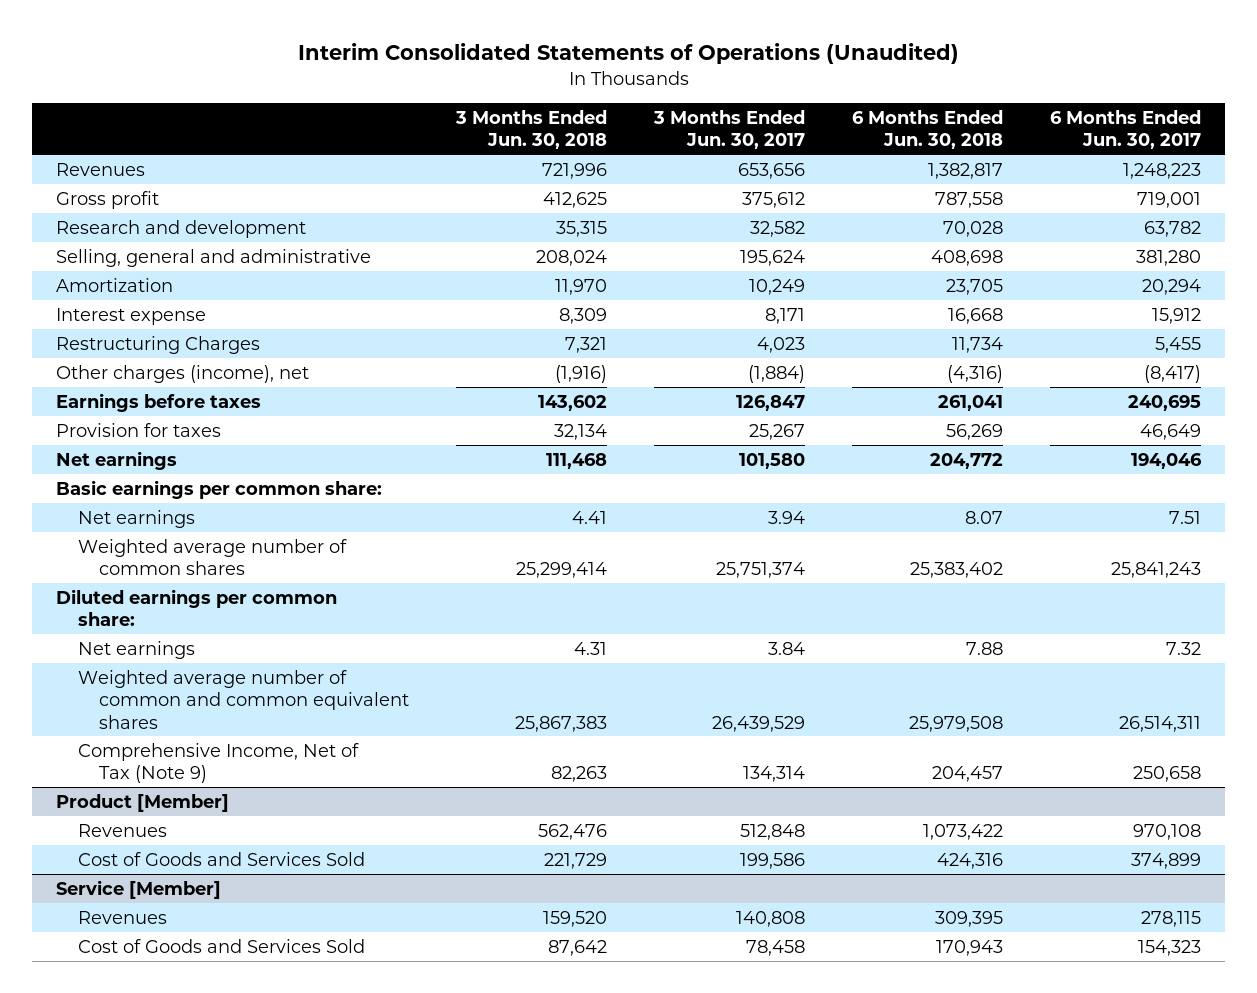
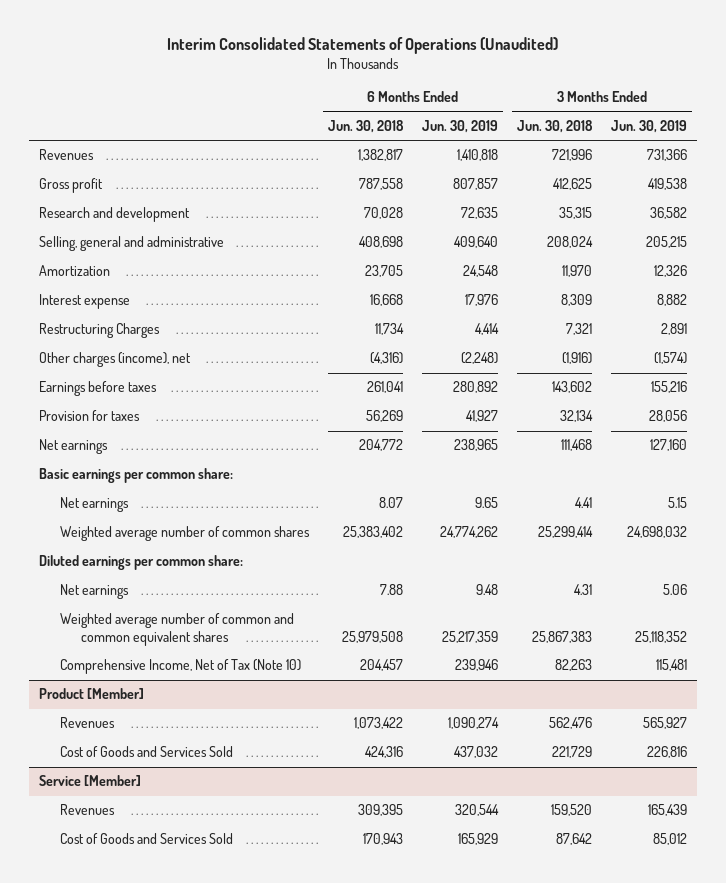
- | 3 Months Ended Jun. 30, 2018 | 3 Months Ended Jun. 30, 2017 | 6 Months Ended Jun. 30, 2018 | 6 Months Ended Jun. 30, 2017
+ | 6 Months Ended Jun. 30, 2018 | 6 Months Ended Jun. 30, 2019 | 3 Months Ended Jun. 30, 2018 | 3 Months Ended Jun. 30, 2019
- Comprehensive Income, Net of Tax (Note 9) | 82,263 | 134,314 | 204,457 | 250,658
+ Comprehensive Income, Net of Tax (Note 10) | 204,457 | 239,946 | 82,263 | 115,481

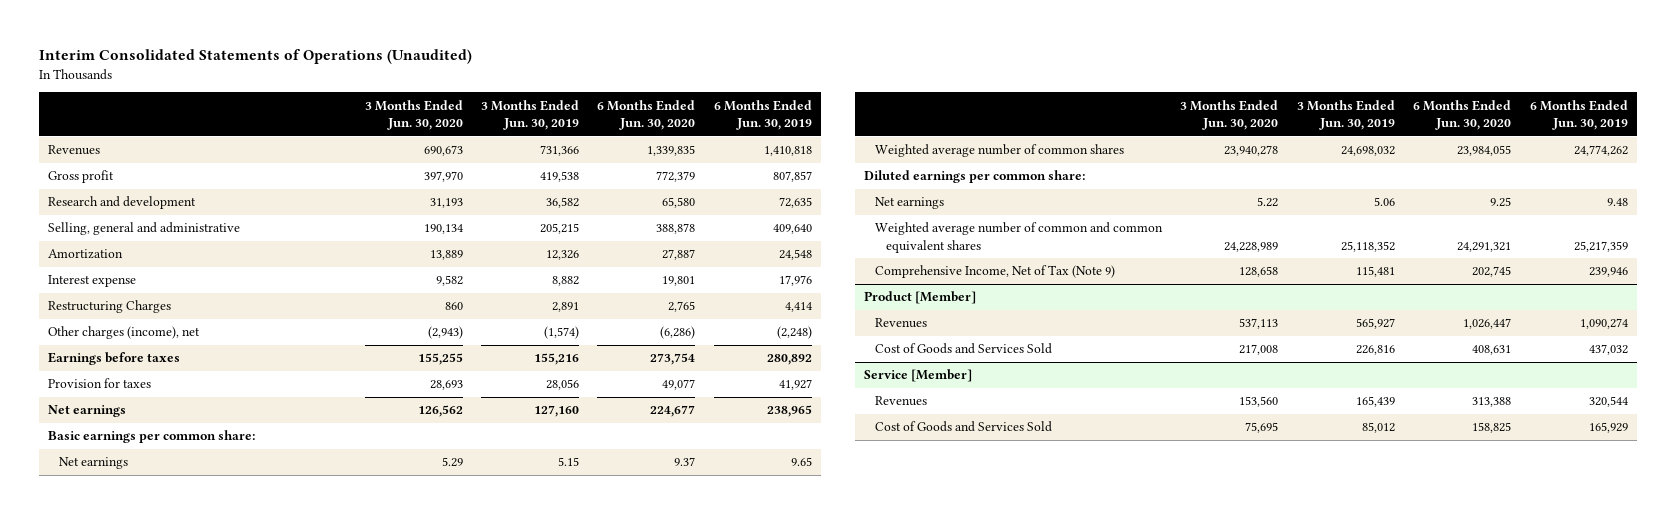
- | 6 Months Ended Jun. 30, 2018 | 6 Months Ended Jun. 30, 2019 | 3 Months Ended Jun. 30, 2018 | 3 Months Ended Jun. 30, 2019
+ | 3 Months Ended Jun. 30, 2020 | 3 Months Ended Jun. 30, 2019 | 6 Months Ended Jun. 30, 2020 | 6 Months Ended Jun. 30, 2019
- Comprehensive Income, Net of Tax (Note 10) | 204,457 | 239,946 | 82,263 | 115,481
+ Comprehensive Income, Net of Tax (Note 9) | 128,658 | 115,481 | 202,745 | 239,946

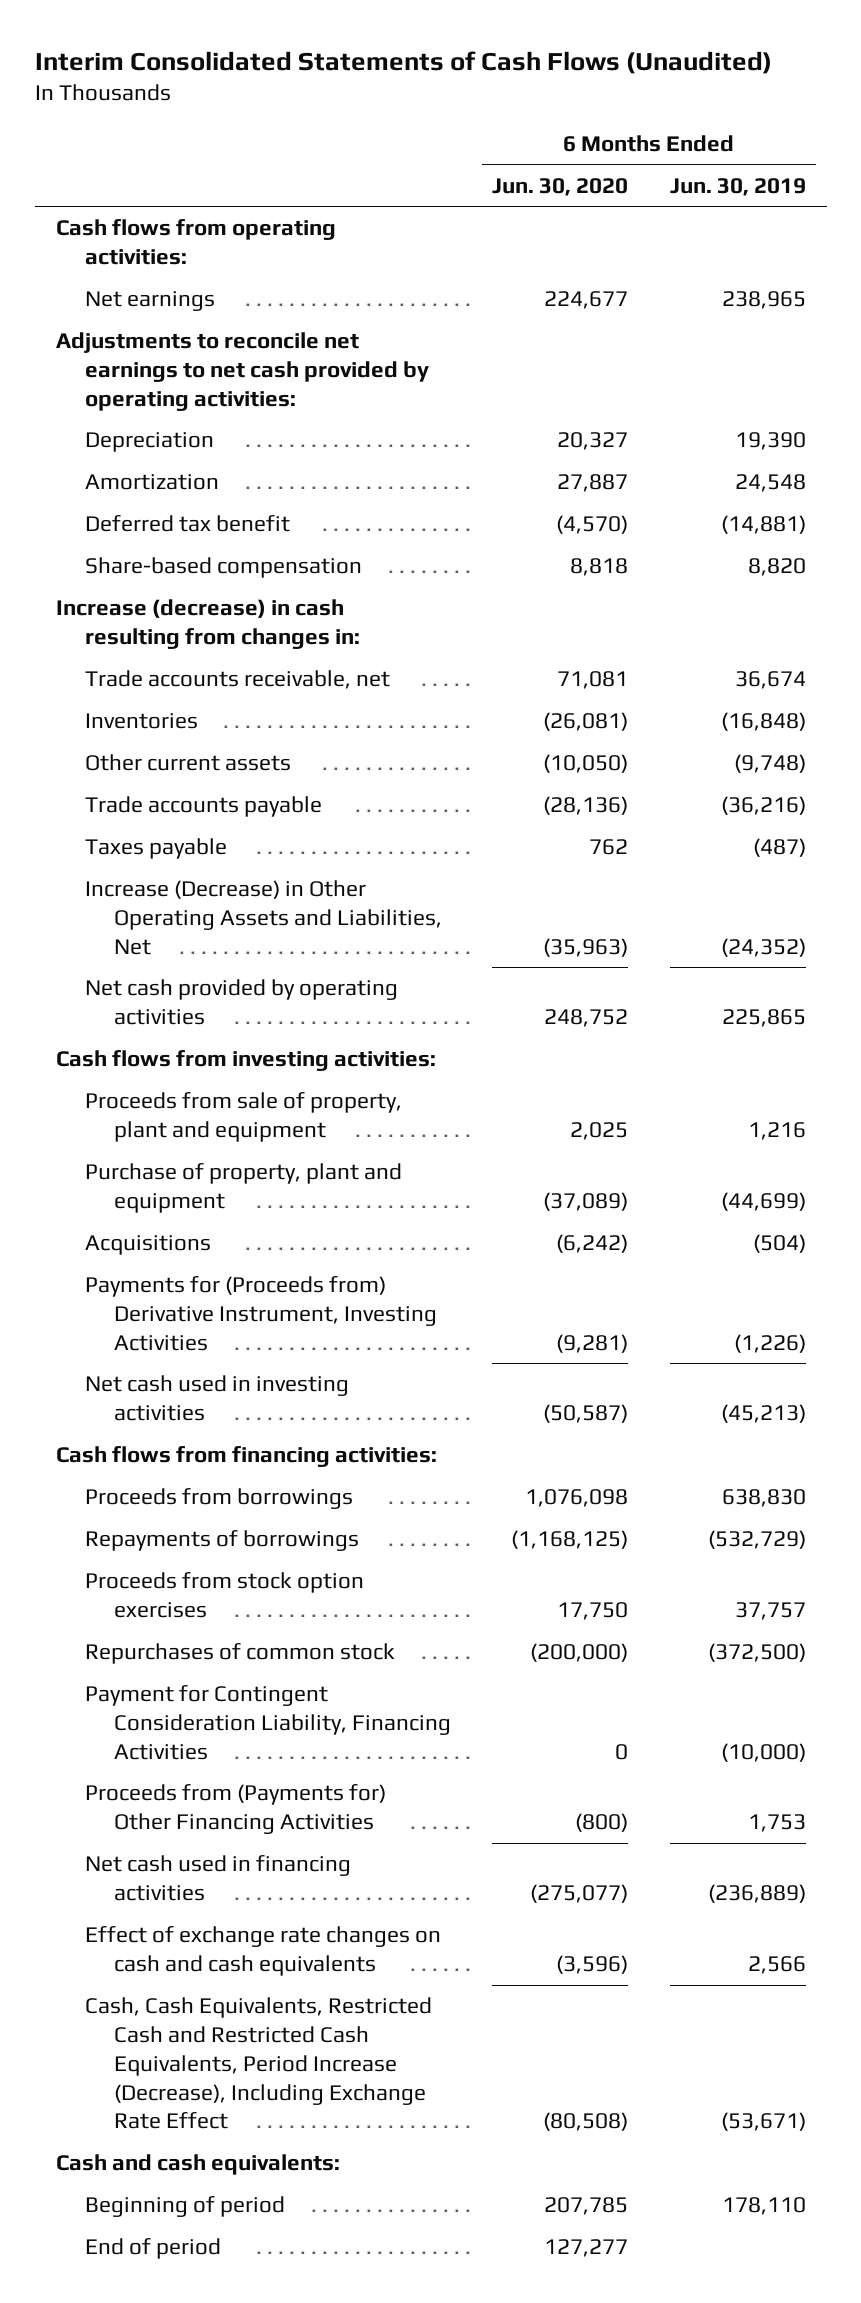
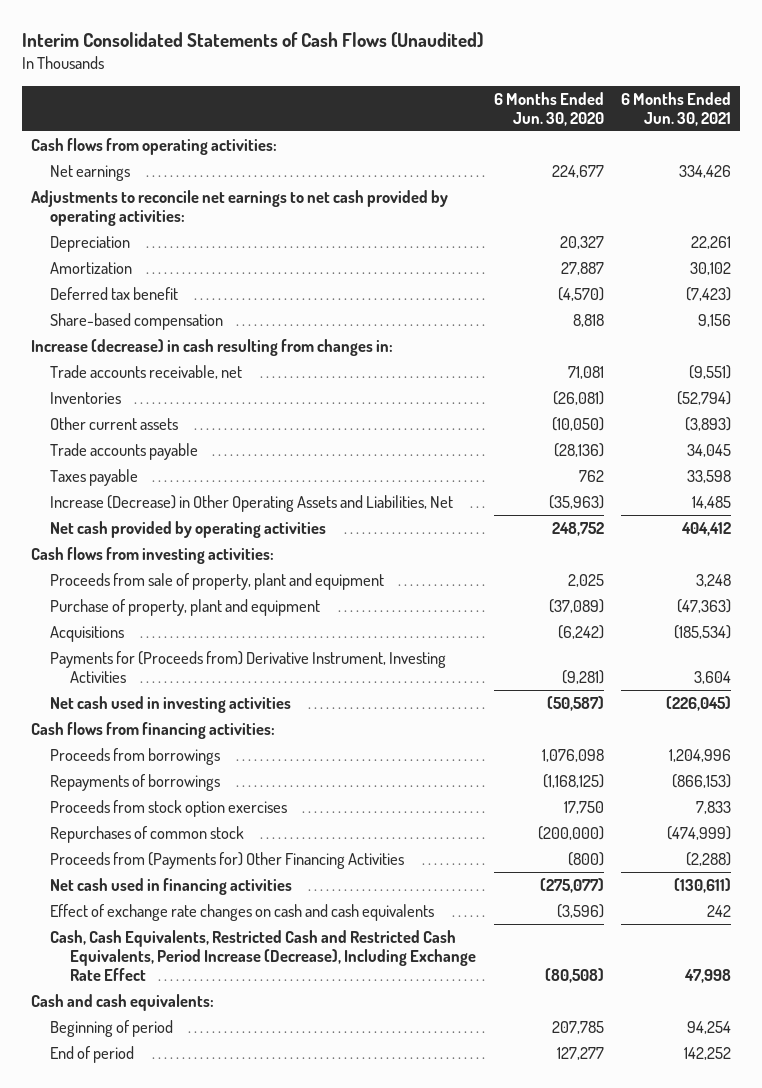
- | 6 Months Ended Jun. 30, 2020 | 6 Months Ended Jun. 30, 2019
+ | 6 Months Ended Jun. 30, 2020 | 6 Months Ended Jun. 30, 2021
- Payment for Contingent Consideration Liability, Financing Activities | 0 | (10,000)

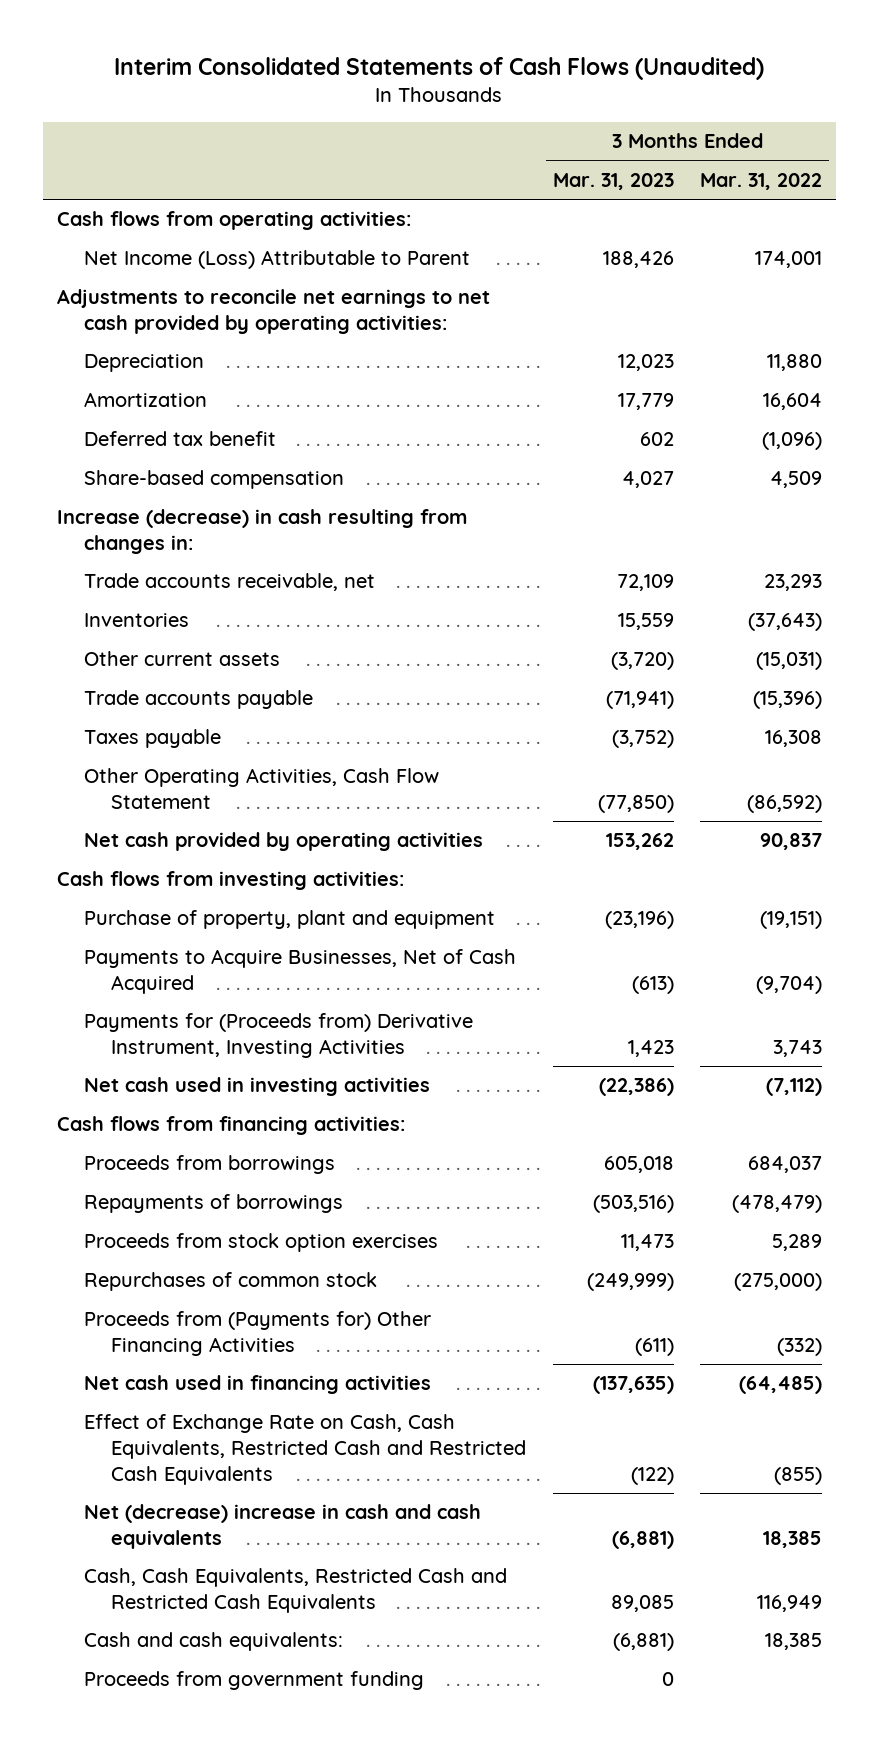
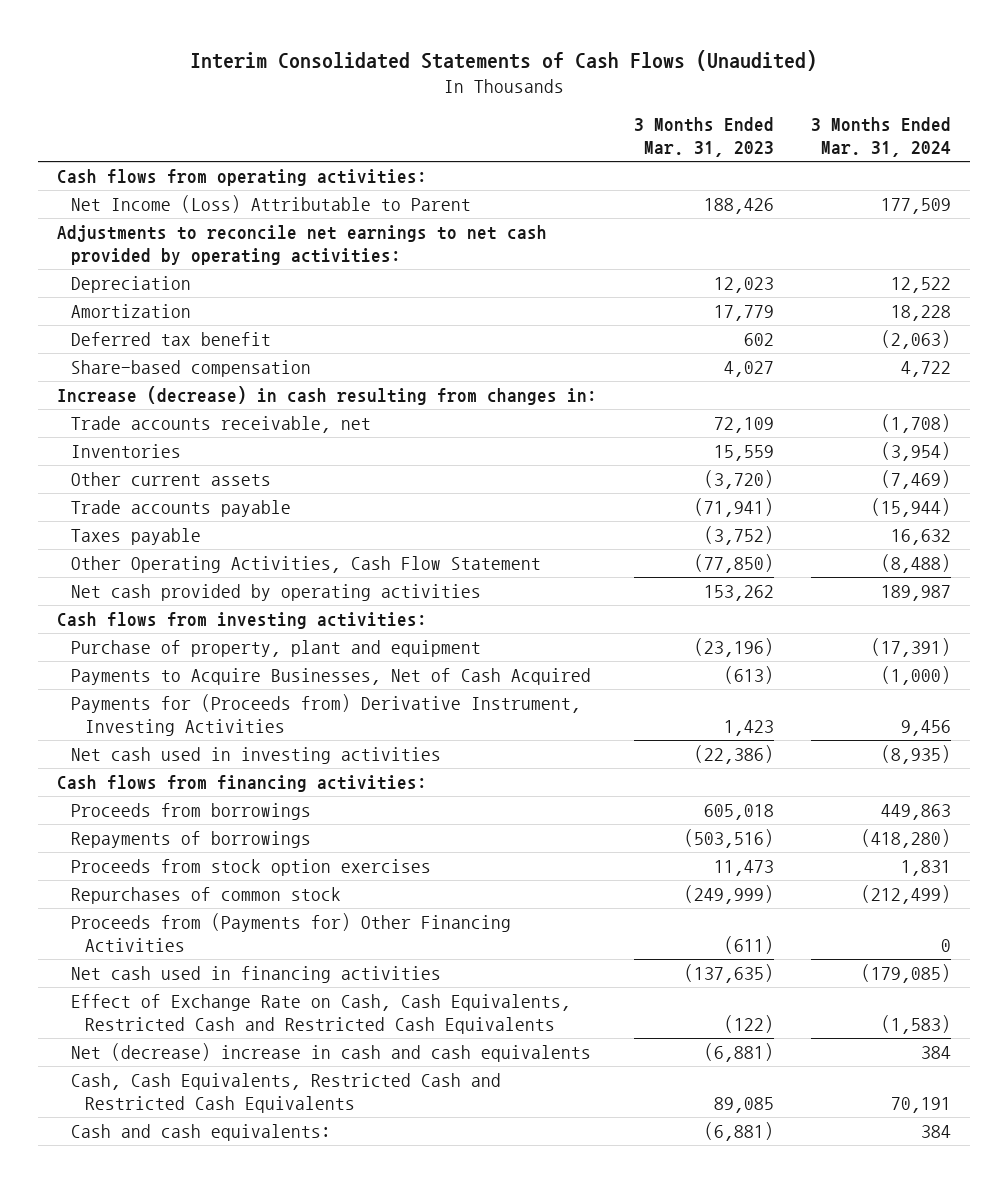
- | 3 Months Ended Mar. 31, 2023 | 3 Months Ended Mar. 31, 2022
+ | 3 Months Ended Mar. 31, 2023 | 3 Months Ended Mar. 31, 2024
- Proceeds from government funding | 0 |

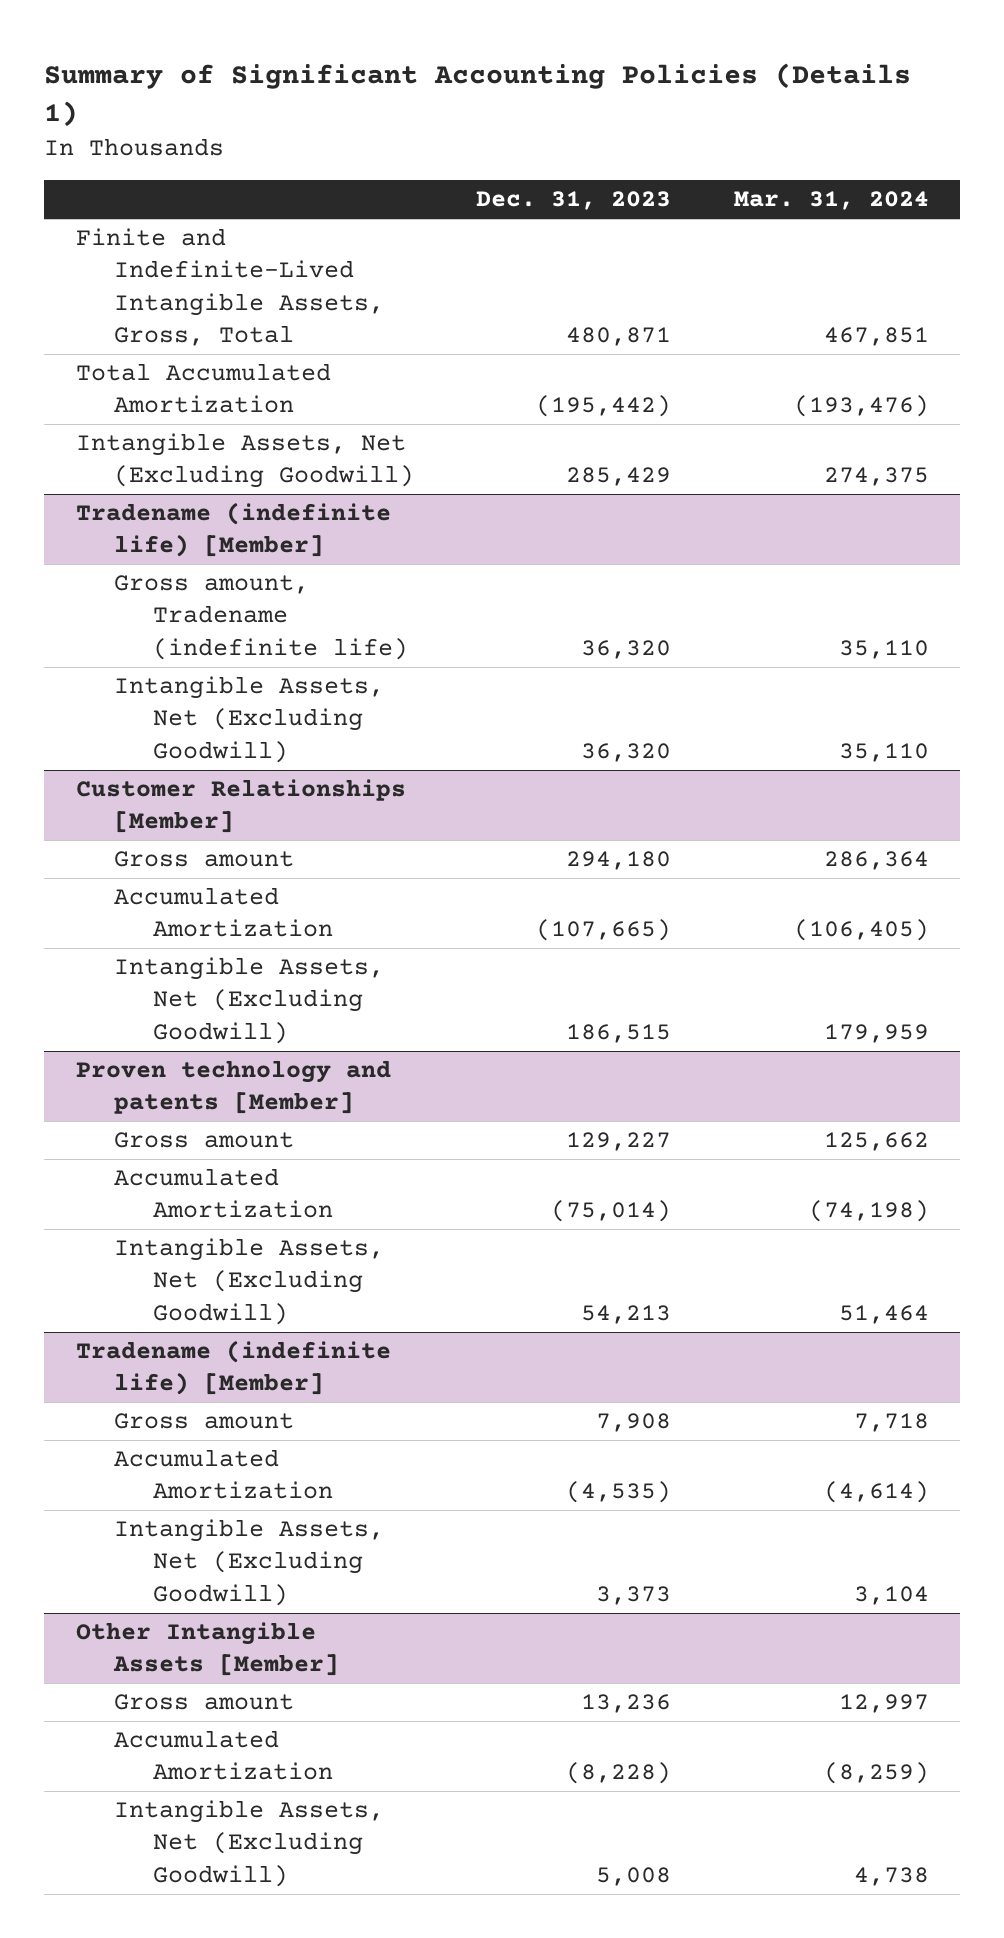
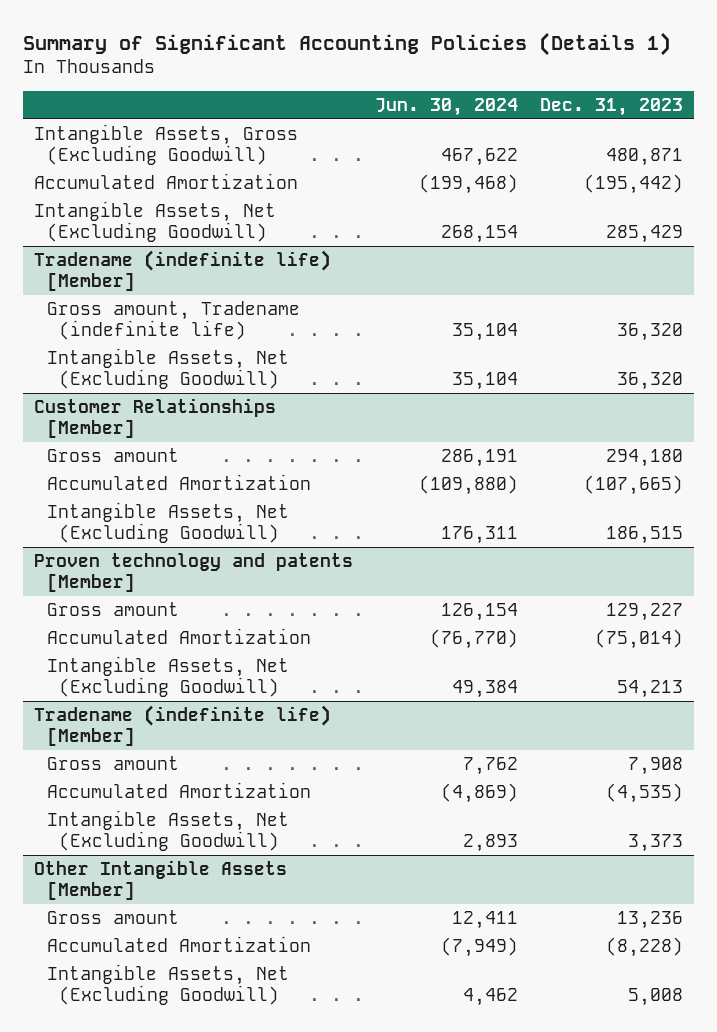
- | Dec. 31, 2023 | Mar. 31, 2024
+ | Jun. 30, 2024 | Dec. 31, 2023
- Finite and Indefinite-Lived Intangible Assets, Gross, Total | 480,871 | 467,851
- Total Accumulated Amortization | (195,442) | (193,476)
+ Intangible Assets, Gross (Excluding Goodwill) | 467,622 | 480,871
+ Accumulated Amortization | (199,468) | (195,442)

